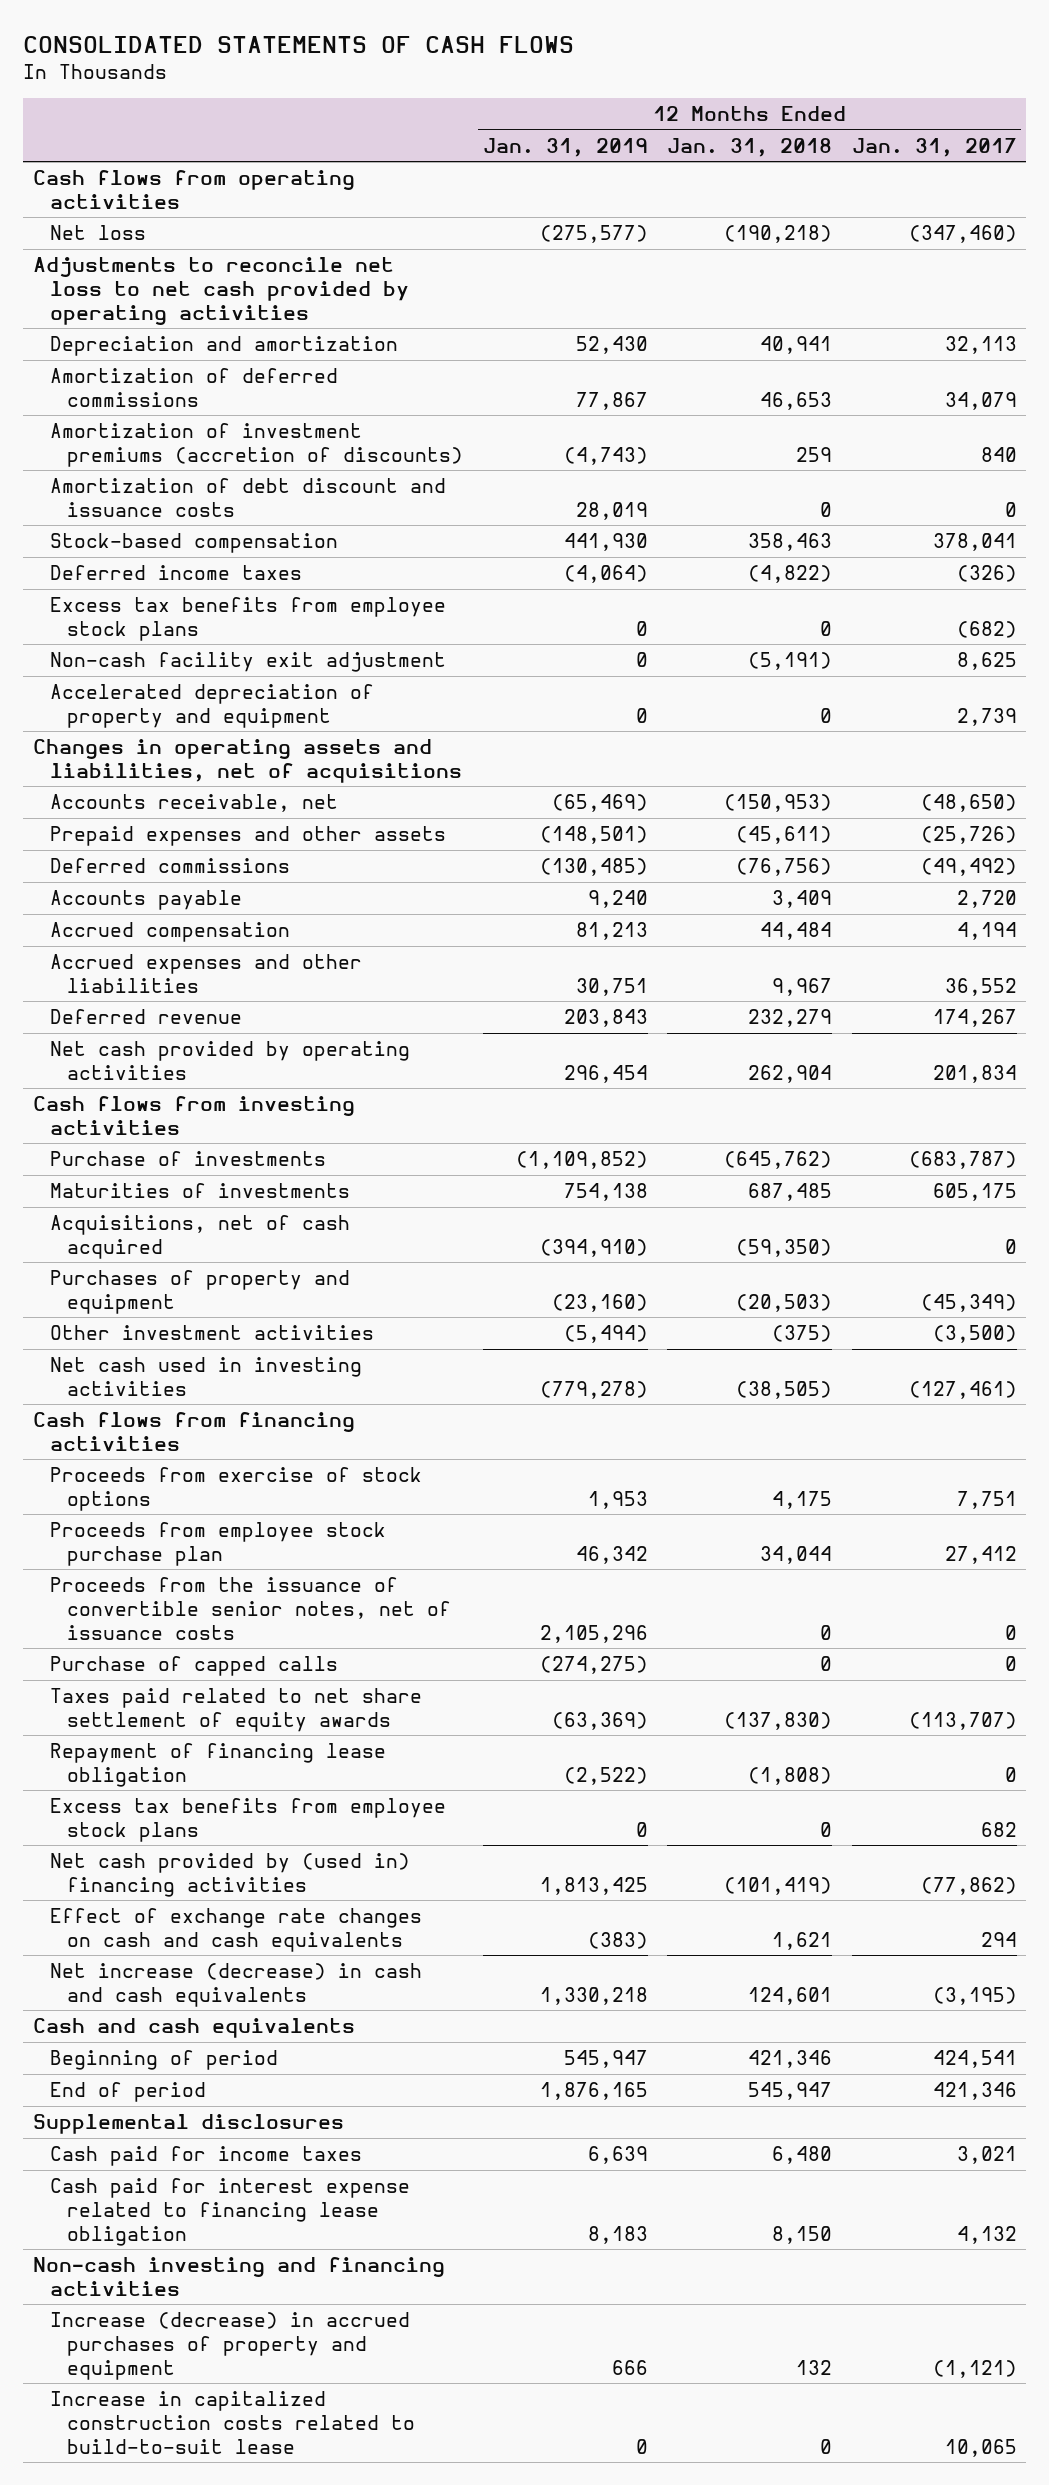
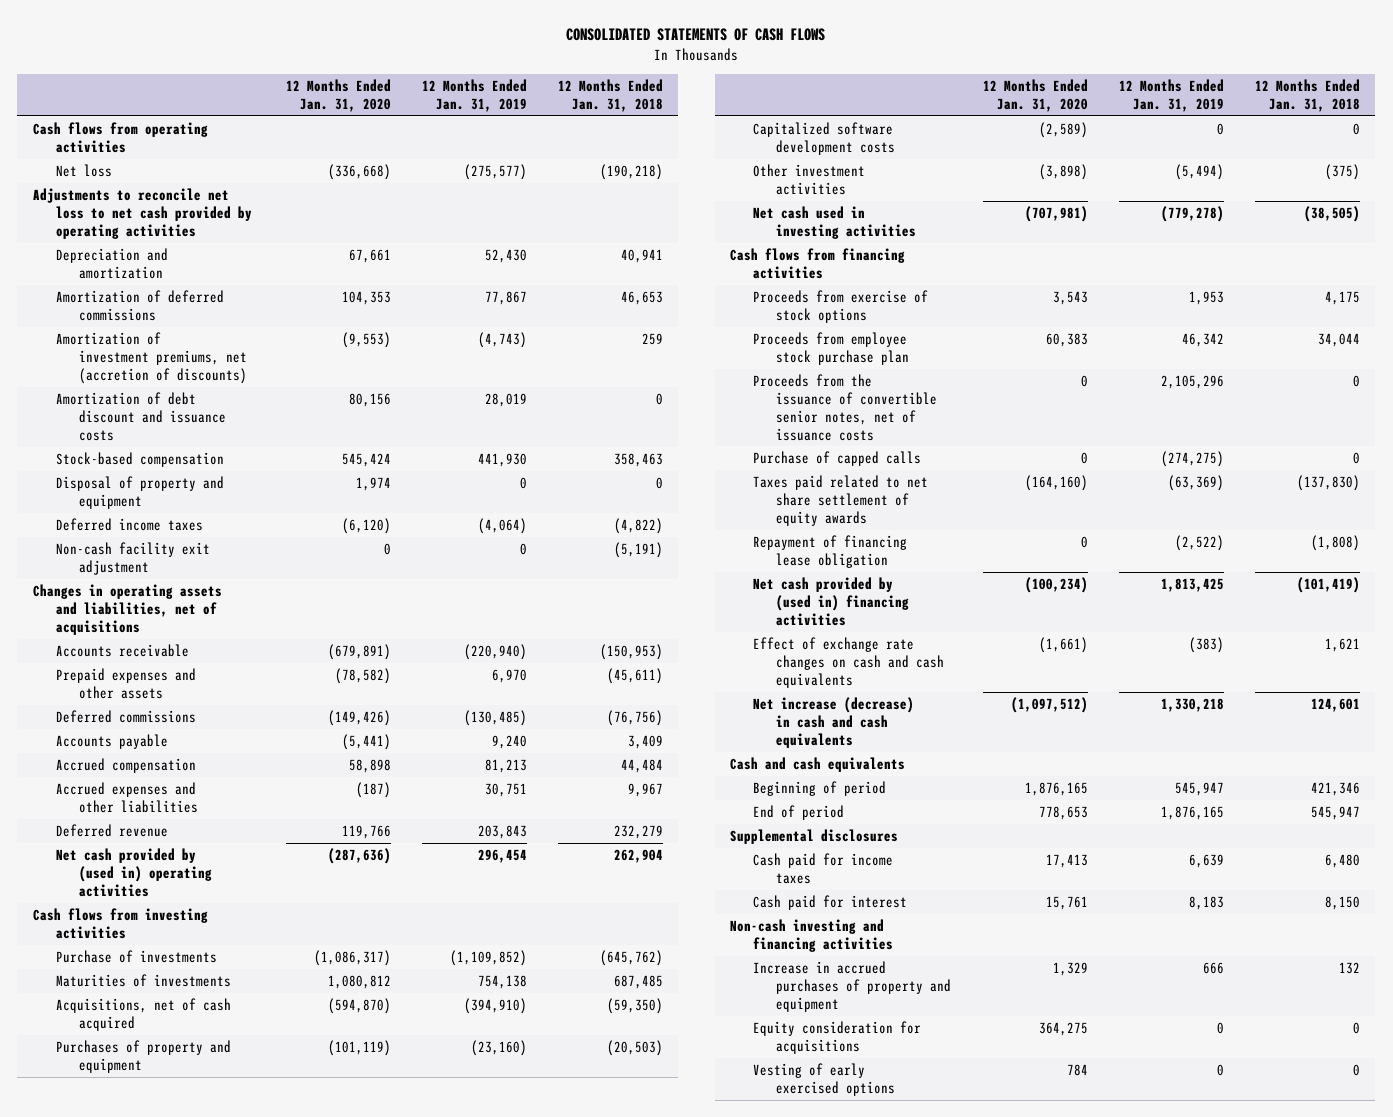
- | 12 Months Ended Jan. 31, 2019 | 12 Months Ended Jan. 31, 2018 | 12 Months Ended Jan. 31, 2017
+ | 12 Months Ended Jan. 31, 2020 | 12 Months Ended Jan. 31, 2019 | 12 Months Ended Jan. 31, 2018
- Amortization of investment premiums (accretion of discounts) | (4,743) | 259 | 840
+ Amortization of investment premiums, net (accretion of discounts) | (9,553) | (4,743) | 259
+ Disposal of property and equipment | 1,974 | 0 | 0
- Excess tax benefits from employee stock plans | 0 | 0 | (682)
- Accelerated depreciation of property and equipment | 0 | 0 | 2,739
- Accounts receivable, net | (65,469) | (150,953) | (48,650)
- Prepaid expenses and other assets | (148,501) | (45,611) | (25,726)
+ Accounts receivable | (679,891) | (220,940) | (150,953)
+ Prepaid expenses and other assets | (78,582) | 6,970 | (45,611)
- Net cash provided by operating activities | 296,454 | 262,904 | 201,834
+ Net cash provided by (used in) operating activities | (287,636) | 296,454 | 262,904
+ Capitalized software development costs | (2,589) | 0 | 0
- Excess tax benefits from employee stock plans | 0 | 0 | 682
- Cash paid for interest expense related to financing lease obligation | 8,183 | 8,150 | 4,132
+ Cash paid for interest | 15,761 | 8,183 | 8,150
- Increase (decrease) in accrued purchases of property and equipment | 666 | 132 | (1,121)
- Increase in capitalized construction costs related to build-to-suit lease | 0 | 0 | 10,065
+ Increase in accrued purchases of property and equipment | 1,329 | 666 | 132
+ Equity consideration for acquisitions | 364,275 | 0 | 0
+ Vesting of early exercised options | 784 | 0 | 0

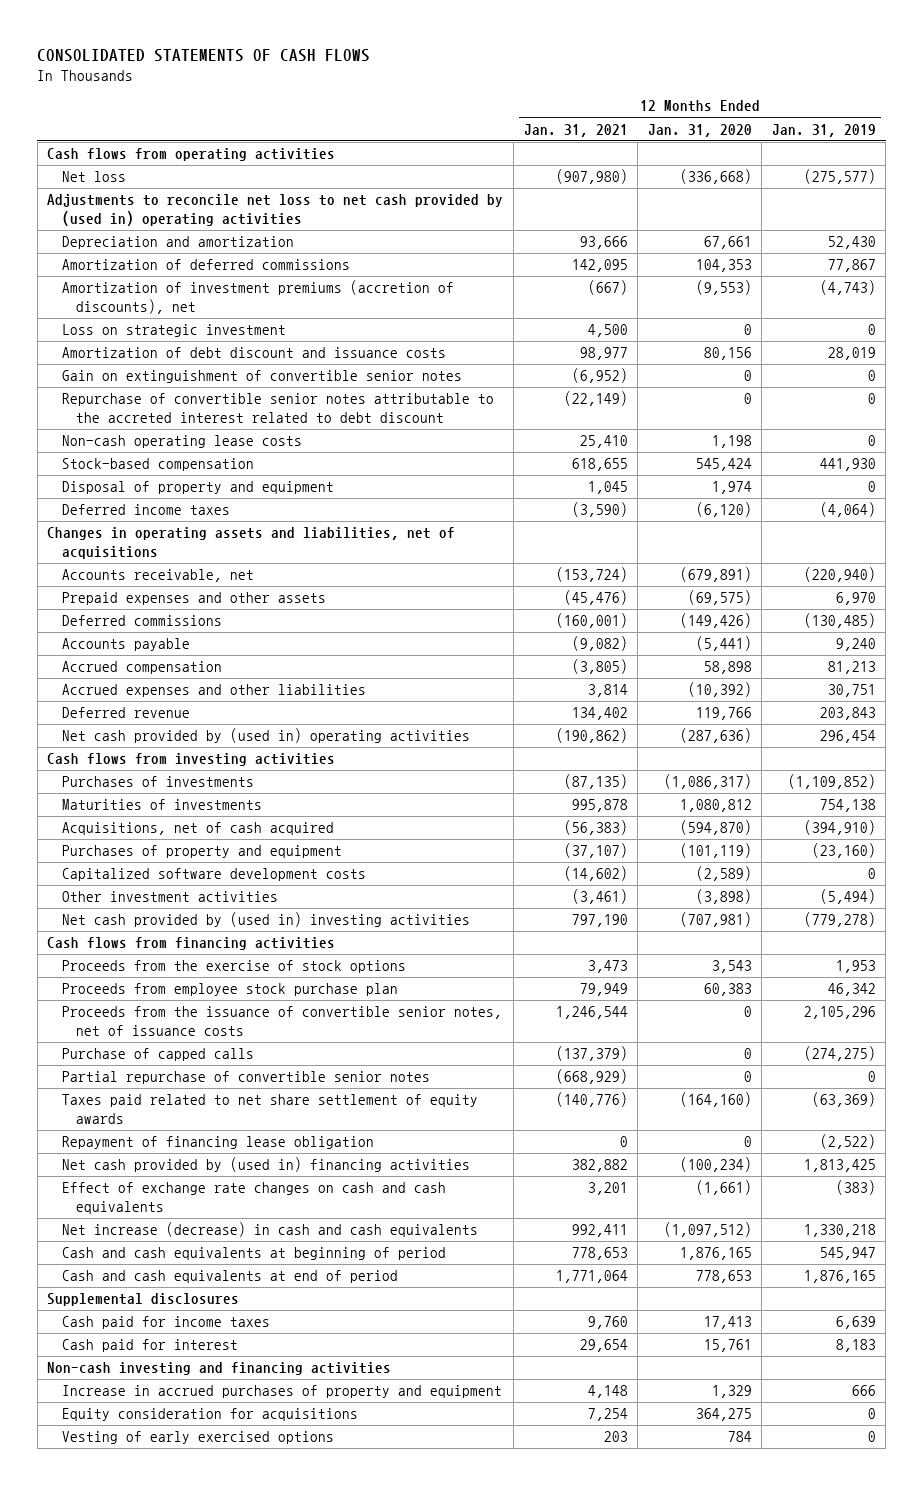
- | 12 Months Ended Jan. 31, 2020 | 12 Months Ended Jan. 31, 2019 | 12 Months Ended Jan. 31, 2018
+ | 12 Months Ended Jan. 31, 2021 | 12 Months Ended Jan. 31, 2020 | 12 Months Ended Jan. 31, 2019
- Adjustments to reconcile net loss to net cash provided by operating activities
+ Adjustments to reconcile net loss to net cash provided by (used in) operating activities
- Amortization of investment premiums, net (accretion of discounts) | (9,553) | (4,743) | 259
+ Amortization of investment premiums (accretion of discounts), net | (667) | (9,553) | (4,743)
+ Loss on strategic investment | 4,500 | 0 | 0
+ Gain on extinguishment of convertible senior notes | (6,952) | 0 | 0
+ Repurchase of convertible senior notes attributable to the accreted interest related to debt discount | (22,149) | 0 | 0
+ Non-cash operating lease costs | 25,410 | 1,198 | 0
- Non-cash facility exit adjustment | 0 | 0 | (5,191)
- Accounts receivable | (679,891) | (220,940) | (150,953)
- Prepaid expenses and other assets | (78,582) | 6,970 | (45,611)
+ Accounts receivable, net | (153,724) | (679,891) | (220,940)
+ Prepaid expenses and other assets | (45,476) | (69,575) | 6,970
- Accrued expenses and other liabilities | (187) | 30,751 | 9,967
+ Accrued expenses and other liabilities | 3,814 | (10,392) | 30,751
- Purchase of investments | (1,086,317) | (1,109,852) | (645,762)
+ Purchases of investments | (87,135) | (1,086,317) | (1,109,852)
- Net cash used in investing activities | (707,981) | (779,278) | (38,505)
+ Net cash provided by (used in) investing activities | 797,190 | (707,981) | (779,278)
- Proceeds from exercise of stock options | 3,543 | 1,953 | 4,175
+ Proceeds from the exercise of stock options | 3,473 | 3,543 | 1,953
+ Partial repurchase of convertible senior notes | (668,929) | 0 | 0
- Cash and cash equivalents
- Beginning of period | 1,876,165 | 545,947 | 421,346
- End of period | 778,653 | 1,876,165 | 545,947
+ Cash and cash equivalents at beginning of period | 778,653 | 1,876,165 | 545,947
+ Cash and cash equivalents at end of period | 1,771,064 | 778,653 | 1,876,165

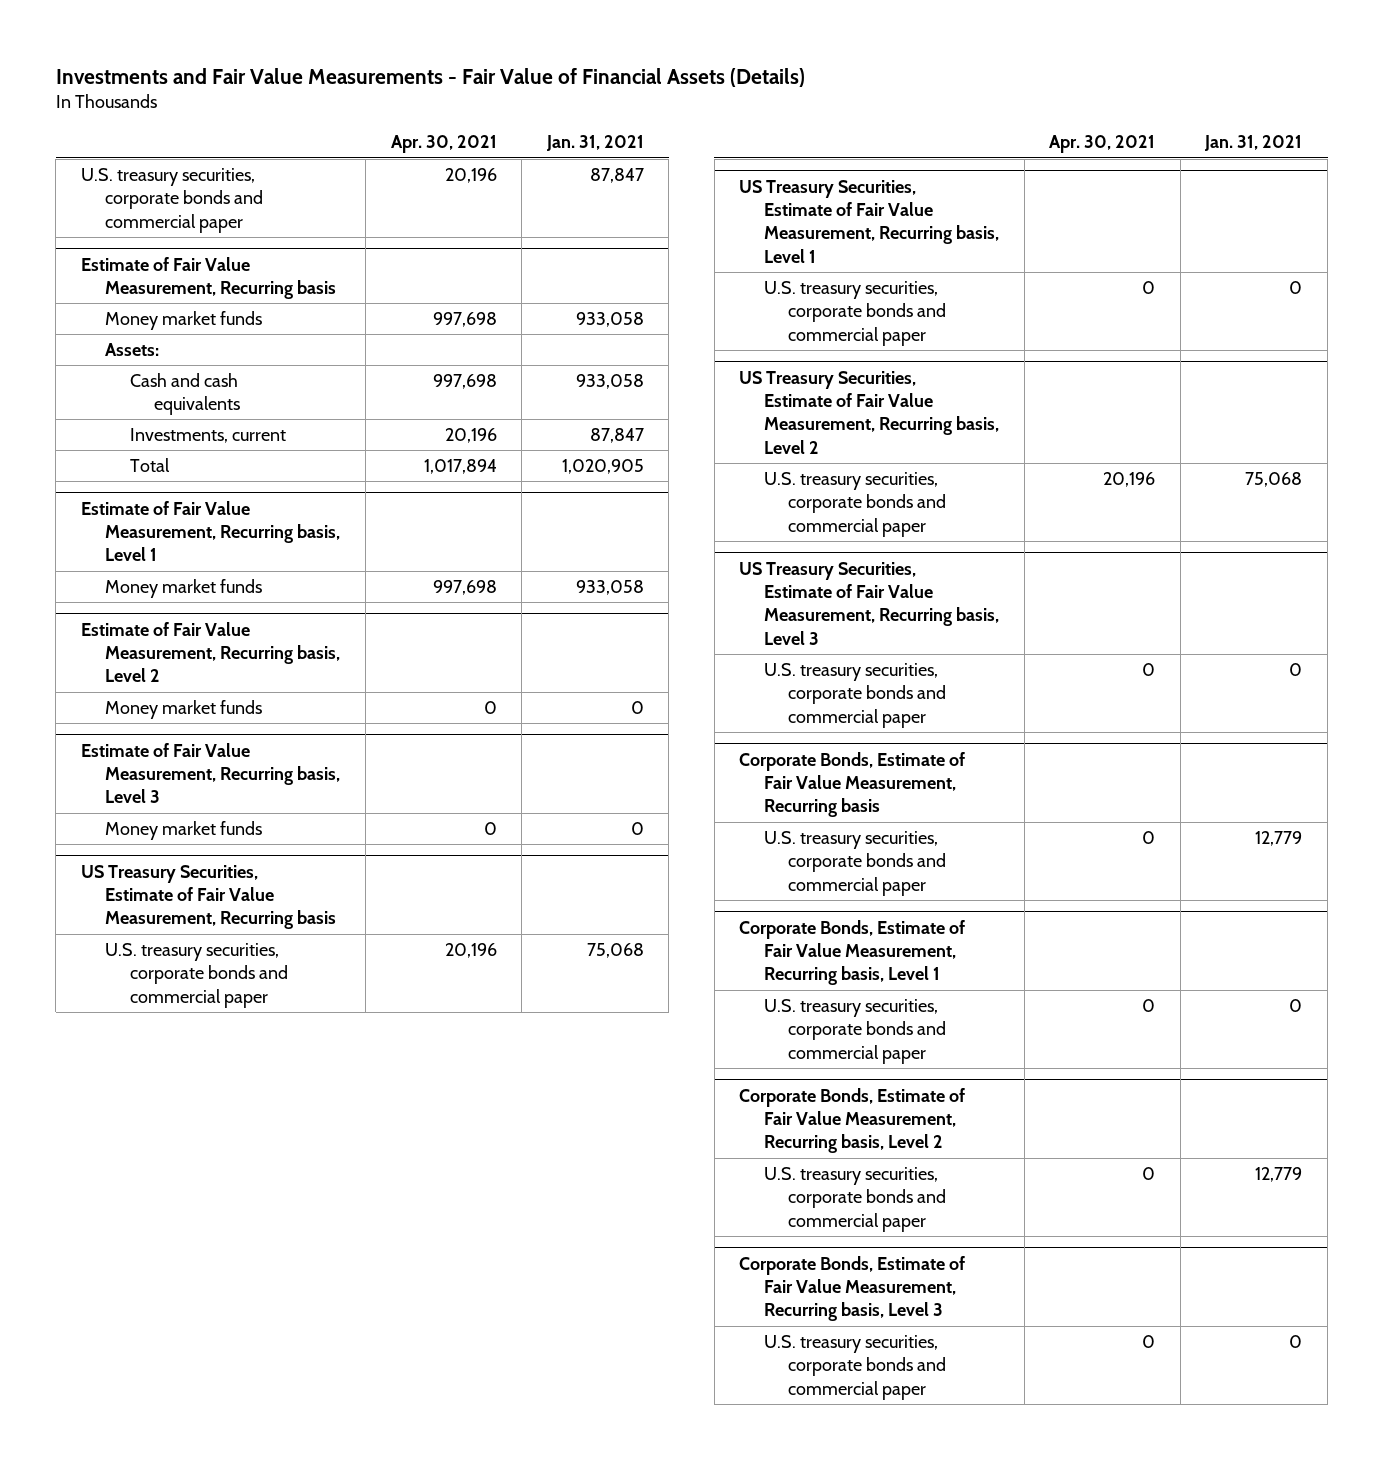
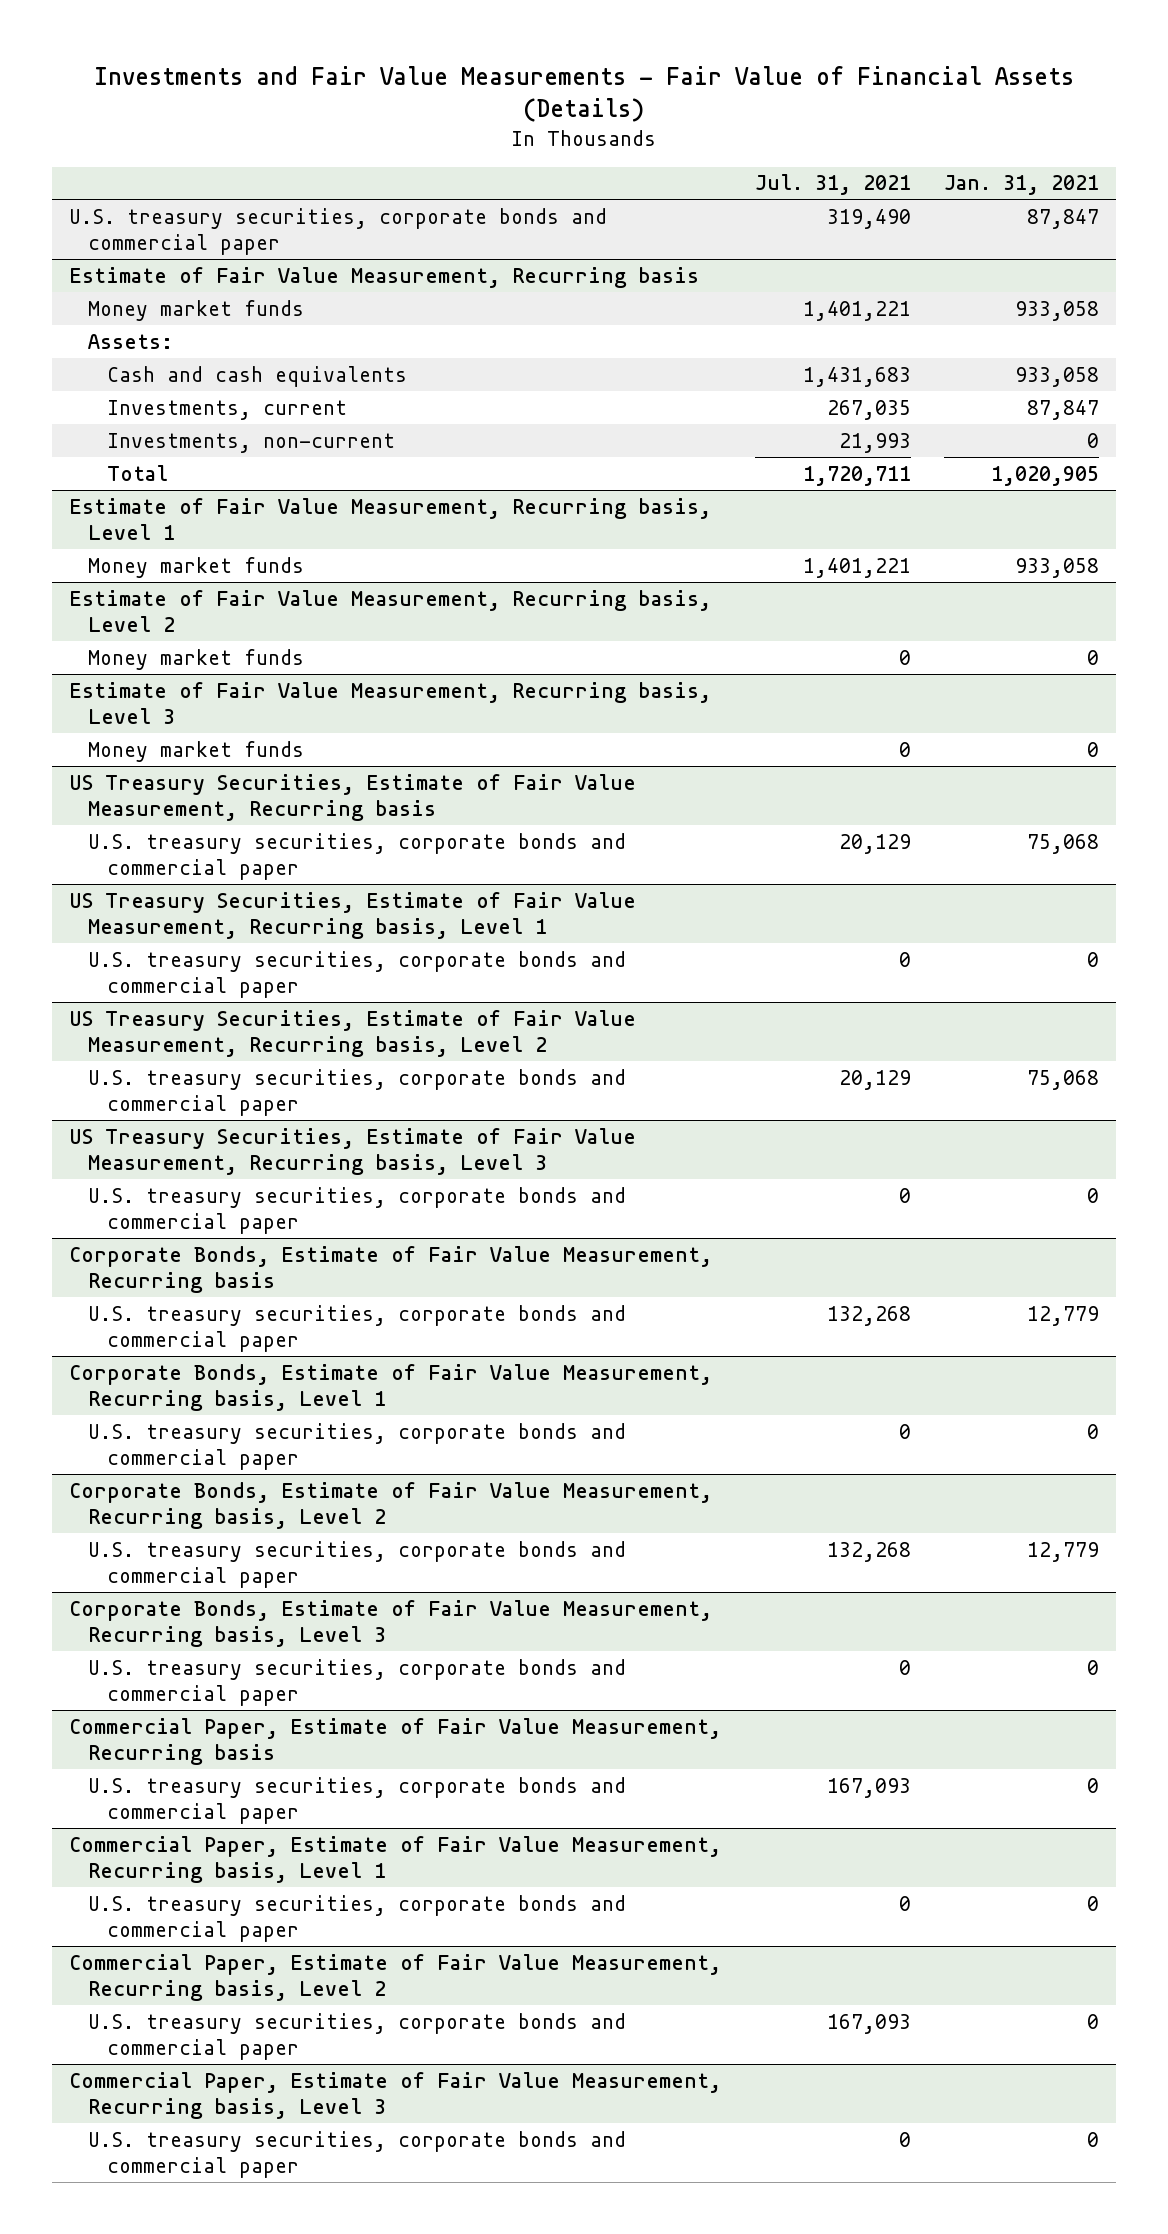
- | Apr. 30, 2021 | Jan. 31, 2021
+ | Jul. 31, 2021 | Jan. 31, 2021
@ Estimate of Fair Value Measurement, Recurring basis
+ Investments, non-current | 21,993 | 0
+ Commercial Paper, Estimate of Fair Value Measurement, Recurring basis
+ U.S. treasury securities, corporate bonds and commercial paper | 167,093 | 0
+ Commercial Paper, Estimate of Fair Value Measurement, Recurring basis, Level 1
+ U.S. treasury securities, corporate bonds and commercial paper | 0 | 0
+ Commercial Paper, Estimate of Fair Value Measurement, Recurring basis, Level 2
+ U.S. treasury securities, corporate bonds and commercial paper | 167,093 | 0
+ Commercial Paper, Estimate of Fair Value Measurement, Recurring basis, Level 3
+ U.S. treasury securities, corporate bonds and commercial paper | 0 | 0

